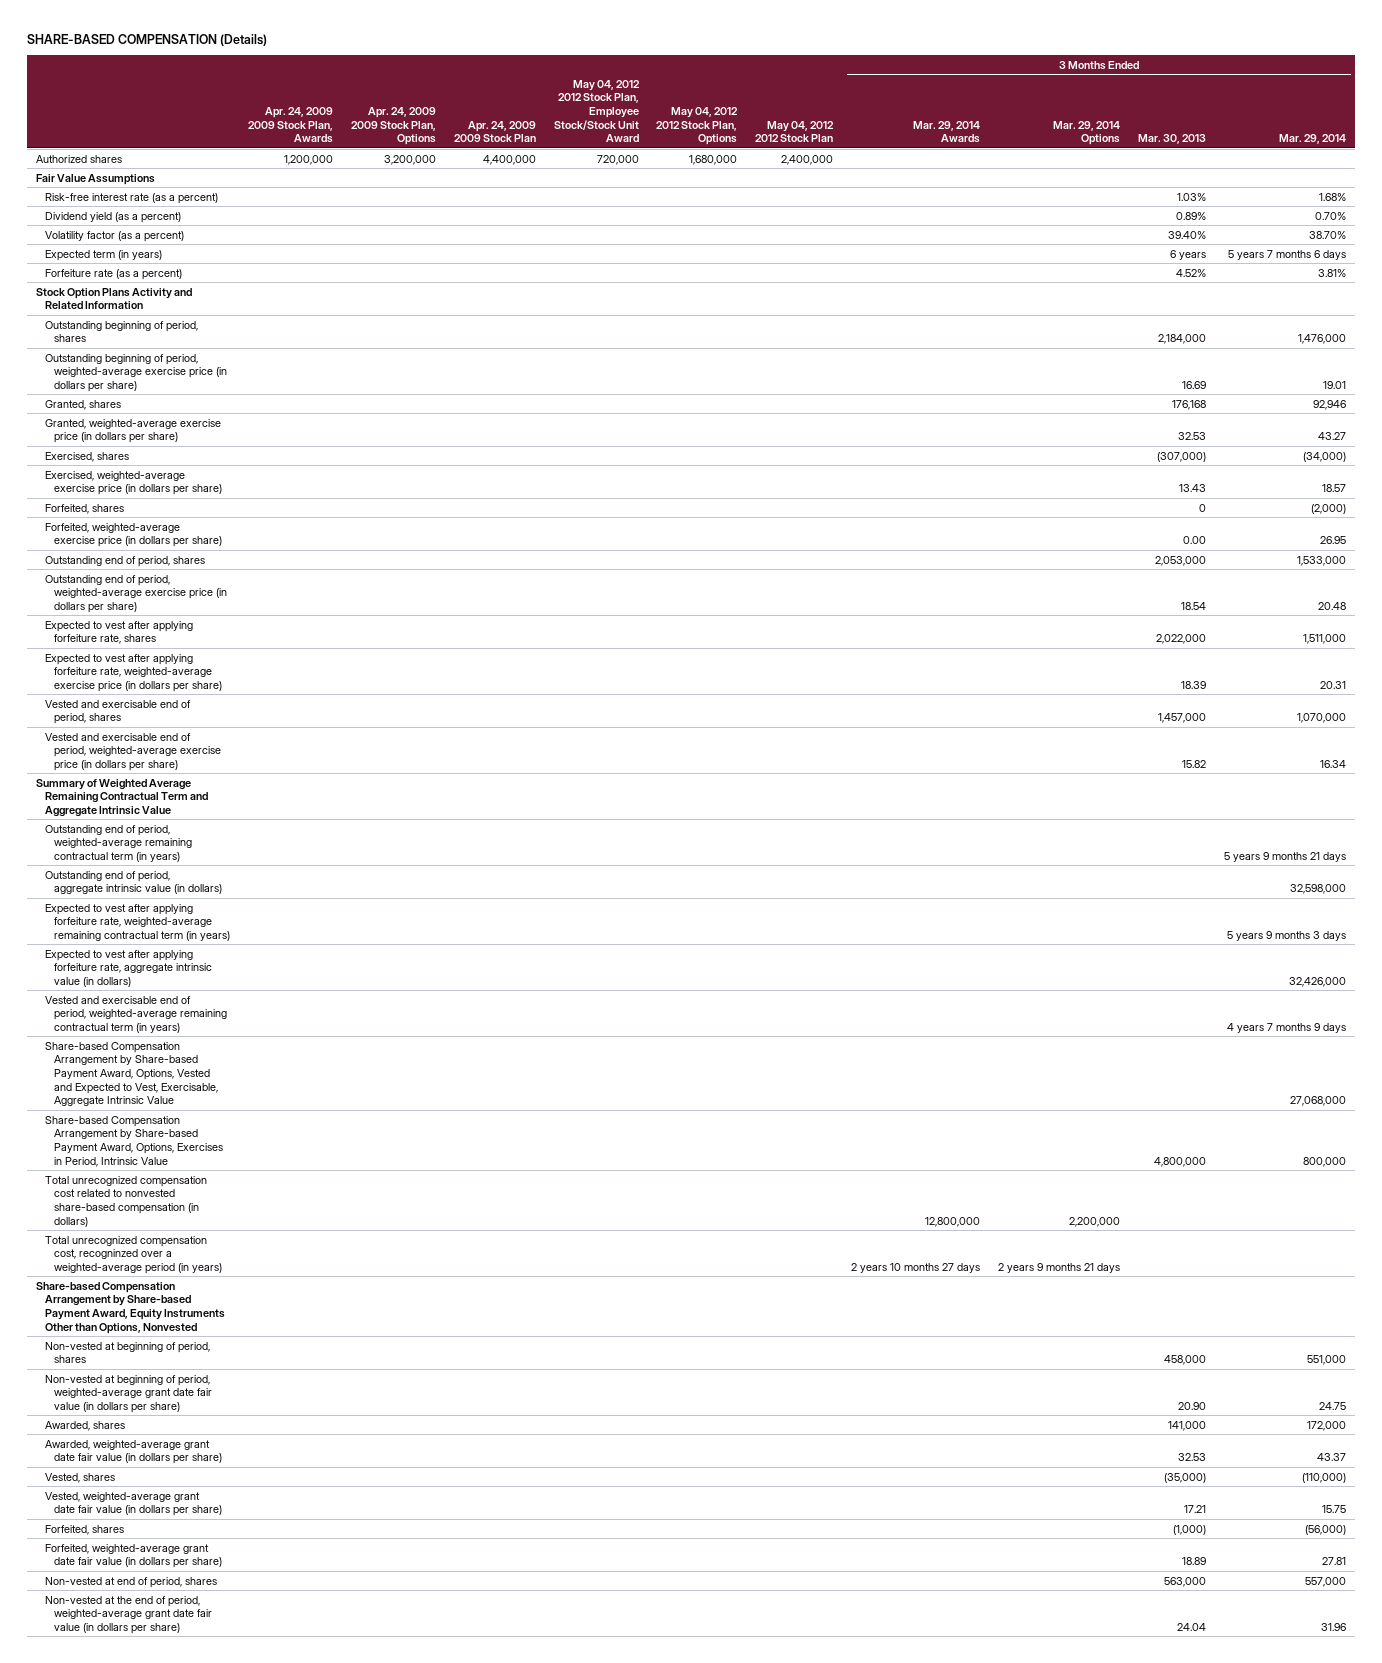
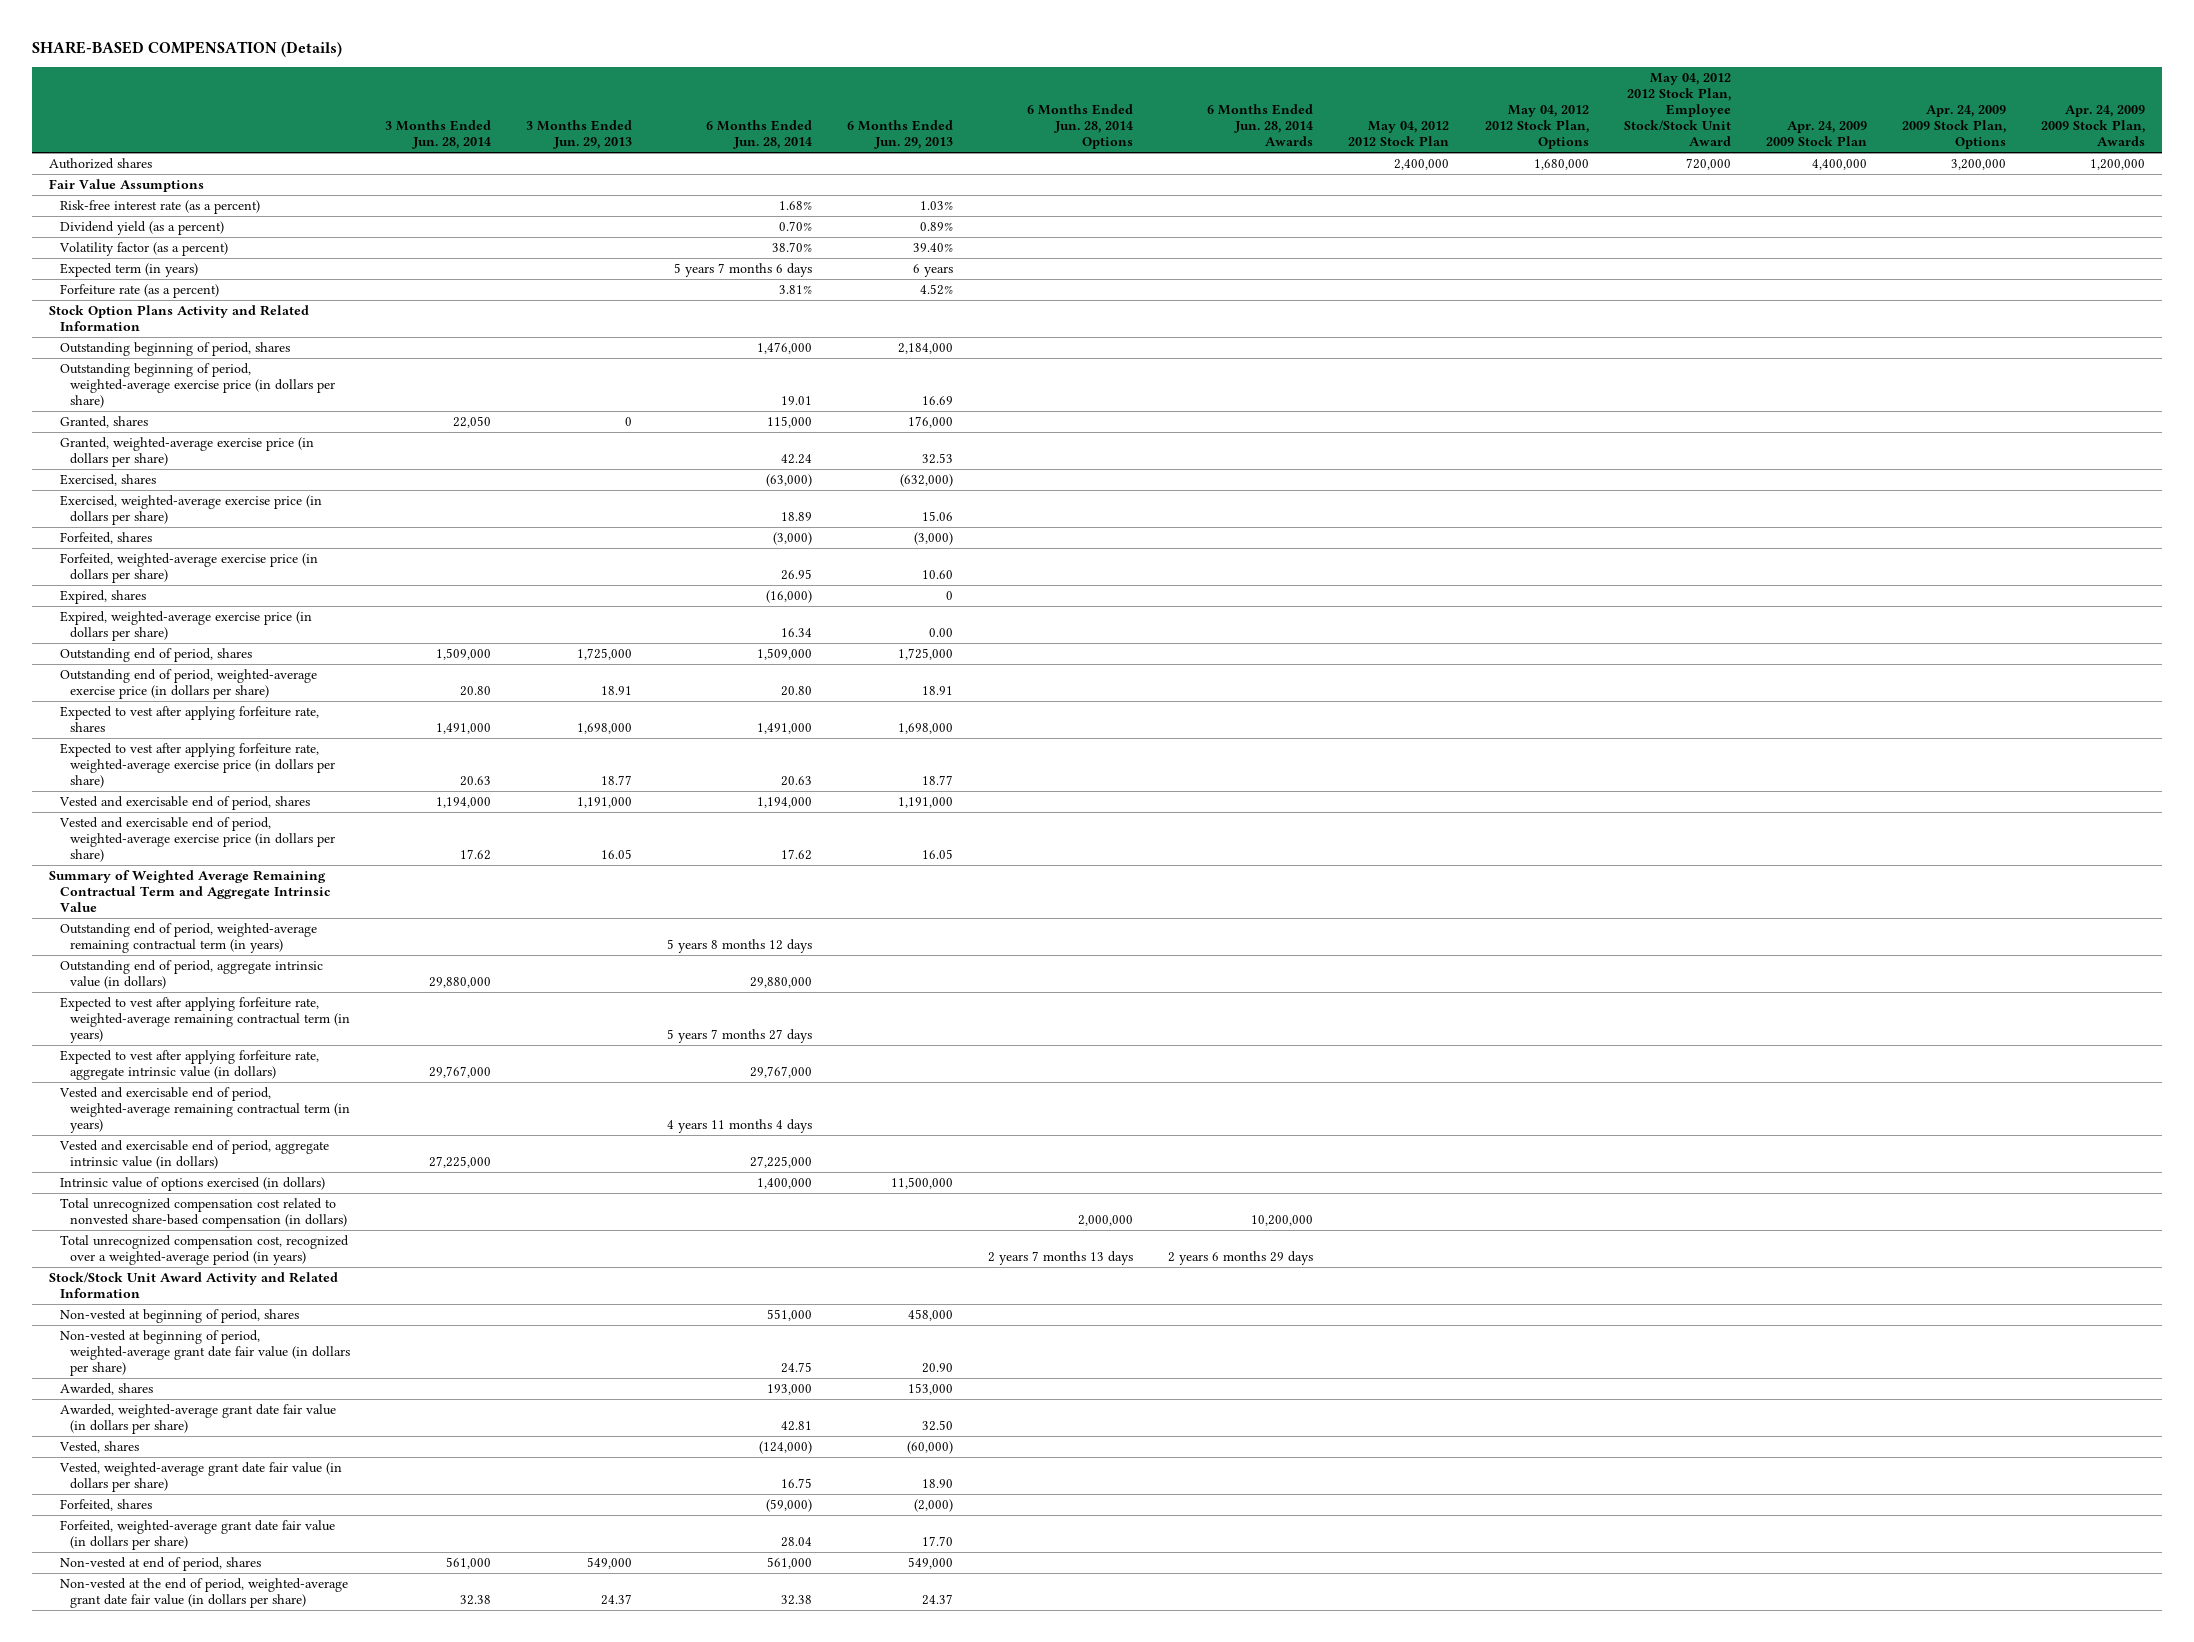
- | Apr. 24, 2009 2009 Stock Plan, Awards | Apr. 24, 2009 2009 Stock Plan, Options | Apr. 24, 2009 2009 Stock Plan | May 04, 2012 2012 Stock Plan, Employee Stock/Stock Unit Award | May 04, 2012 2012 Stock Plan, Options | May 04, 2012 2012 Stock Plan | 3 Months Ended Mar. 29, 2014 Awards | 3 Months Ended Mar. 29, 2014 Options | 3 Months Ended Mar. 30, 2013 | 3 Months Ended Mar. 29, 2014
+ | 3 Months Ended Jun. 28, 2014 | 3 Months Ended Jun. 29, 2013 | 6 Months Ended Jun. 28, 2014 | 6 Months Ended Jun. 29, 2013 | 6 Months Ended Jun. 28, 2014 Options | 6 Months Ended Jun. 28, 2014 Awards | May 04, 2012 2012 Stock Plan | May 04, 2012 2012 Stock Plan, Options | May 04, 2012 2012 Stock Plan, Employee Stock/Stock Unit Award | Apr. 24, 2009 2009 Stock Plan | Apr. 24, 2009 2009 Stock Plan, Options | Apr. 24, 2009 2009 Stock Plan, Awards
+ Expired, shares | | | (16,000) | 0 | | | | | | | |
+ Expired, weighted-average exercise price (in dollars per share) | | | 16.34 | 0.00 | | | | | | | |
- Share-based Compensation Arrangement by Share-based Payment Award, Options, Vested and Expected to Vest, Exercisable, Aggregate Intrinsic Value | | | | | | | | | | 27,068,000
- Share-based Compensation Arrangement by Share-based Payment Award, Options, Exercises in Period, Intrinsic Value | | | | | | | | | 4,800,000 | 800,000
+ Vested and exercisable end of period, aggregate intrinsic value (in dollars) | 27,225,000 | | 27,225,000 | | | | | | | | |
+ Intrinsic value of options exercised (in dollars) | | | 1,400,000 | 11,500,000 | | | | | | | |
- Total unrecognized compensation cost, recogninzed over a weighted-average period (in years) | | | | | | | 2 years 10 months 27 days | 2 years 9 months 21 days | |
- Share-based Compensation Arrangement by Share-based Payment Award, Equity Instruments Other than Options, Nonvested
+ Total unrecognized compensation cost, recognized over a weighted-average period (in years) | | | | | 2 years 7 months 13 days | 2 years 6 months 29 days | | | | | |
+ Stock/Stock Unit Award Activity and Related Information

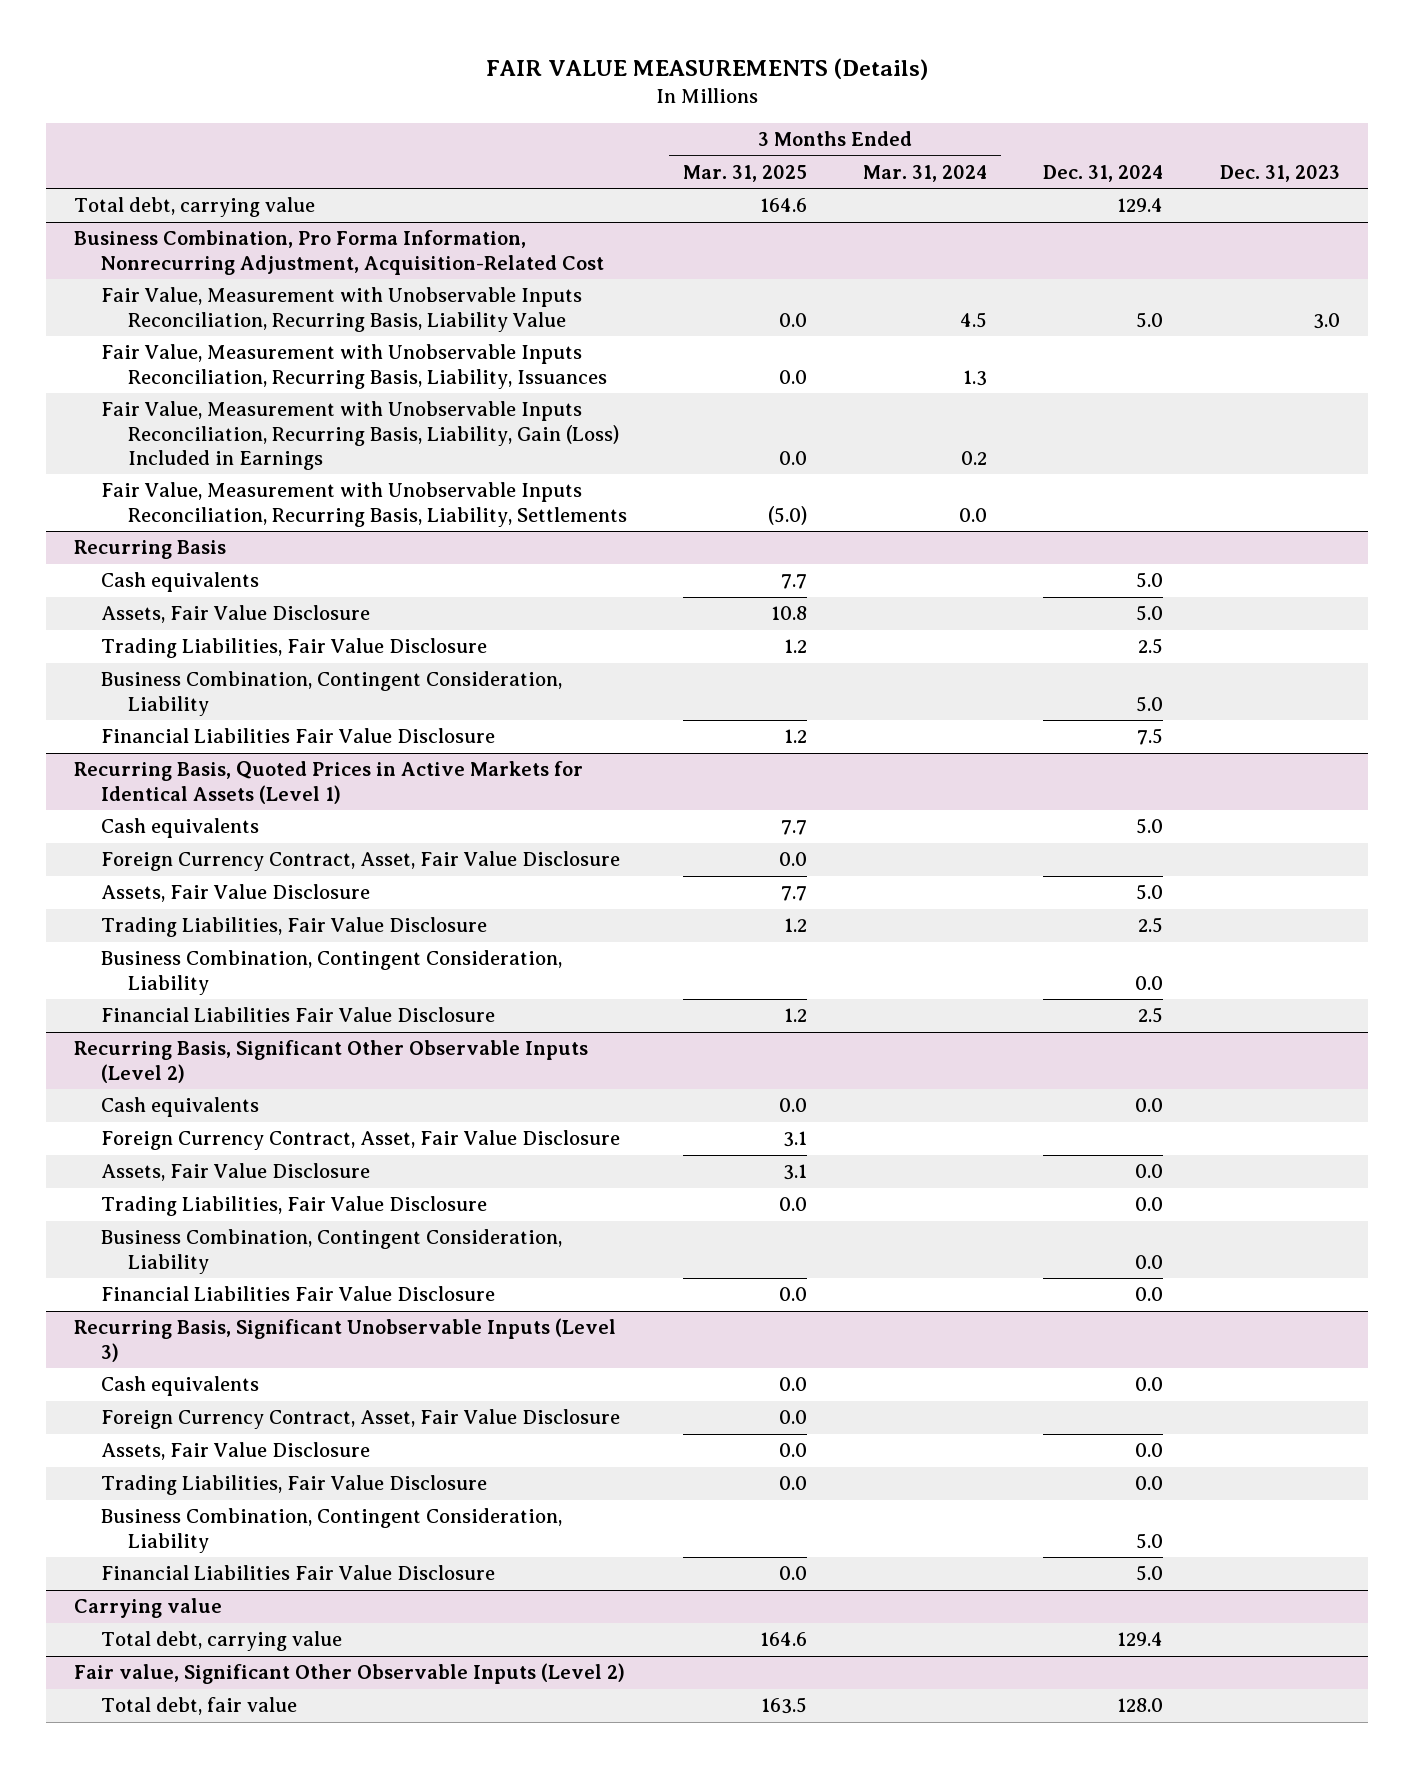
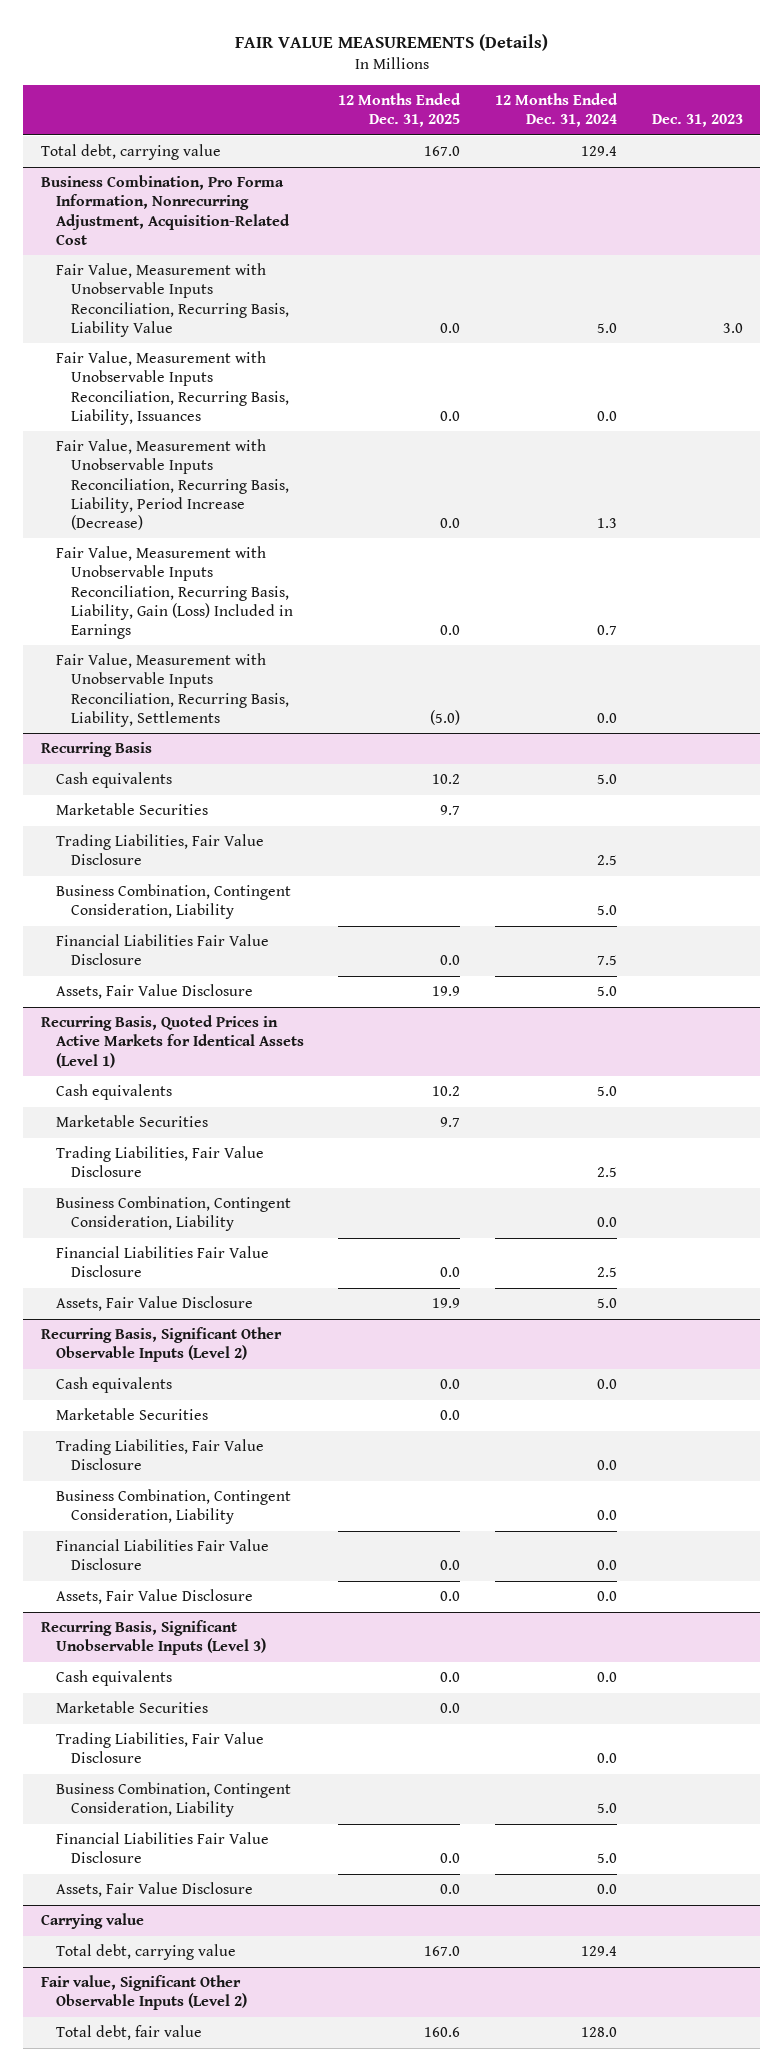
- | 3 Months Ended Mar. 31, 2025 | 3 Months Ended Mar. 31, 2024 | Dec. 31, 2024 | Dec. 31, 2023
+ | 12 Months Ended Dec. 31, 2025 | 12 Months Ended Dec. 31, 2024 | Dec. 31, 2023
@ Business Combination, Pro Forma Information, Nonrecurring Adjustment, Acquisition-Related Cost
+ Fair Value, Measurement with Unobservable Inputs Reconciliation, Recurring Basis, Liability, Period Increase (Decrease) | 0.0 | 1.3 |
@ Recurring Basis
+ Marketable Securities | 9.7 | |
moved down: Assets, Fair Value Disclosure | 19.9 | 5.0 |
@ Recurring Basis, Quoted Prices in Active Markets for Identical Assets (Level 1)
- Foreign Currency Contract, Asset, Fair Value Disclosure | 0.0 | | |
+ Marketable Securities | 9.7 | |
moved down: Assets, Fair Value Disclosure | 19.9 | 5.0 |
@ Recurring Basis, Significant Other Observable Inputs (Level 2)
- Foreign Currency Contract, Asset, Fair Value Disclosure | 3.1 | | |
+ Marketable Securities | 0.0 | |
moved down: Assets, Fair Value Disclosure | 0.0 | 0.0 |
@ Recurring Basis, Significant Unobservable Inputs (Level 3)
- Foreign Currency Contract, Asset, Fair Value Disclosure | 0.0 | | |
+ Marketable Securities | 0.0 | |
moved down: Assets, Fair Value Disclosure | 0.0 | 0.0 |

